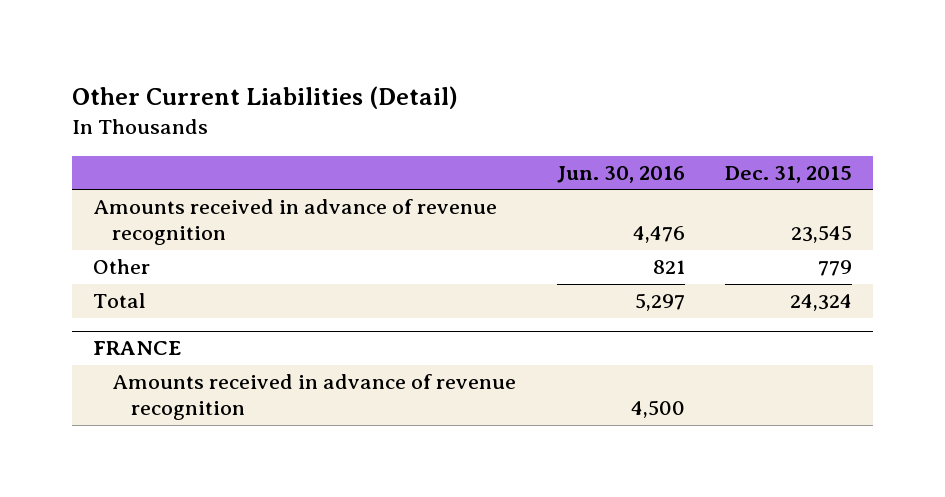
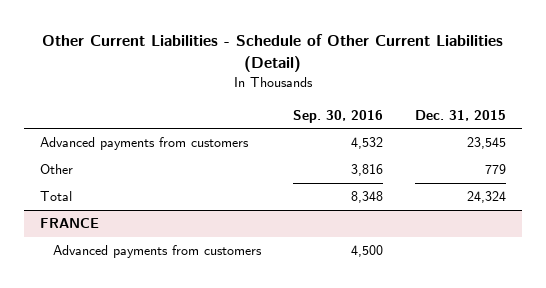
- Other Current Liabilities (Detail)
+ Other Current Liabilities - Schedule of Other Current Liabilities (Detail)
- | Jun. 30, 2016 | Dec. 31, 2015
+ | Sep. 30, 2016 | Dec. 31, 2015
- Amounts received in advance of revenue recognition | 4,476 | 23,545
+ Advanced payments from customers | 4,532 | 23,545
@ FRANCE
- Amounts received in advance of revenue recognition | 4,500 |
+ Advanced payments from customers | 4,500 |

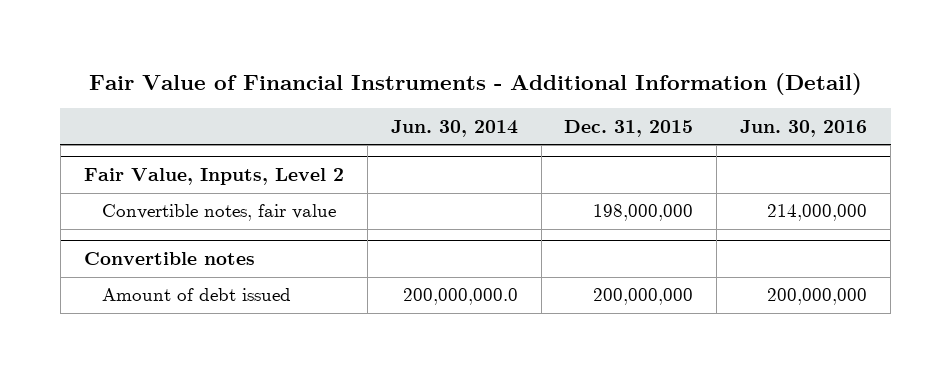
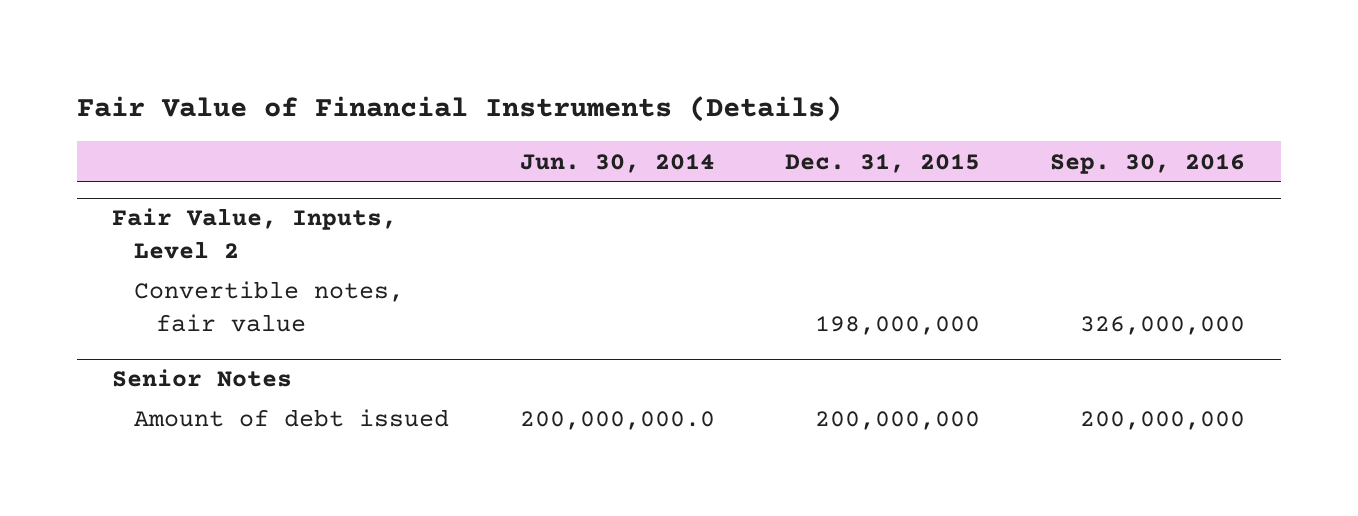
- Fair Value of Financial Instruments - Additional Information (Detail)
+ Fair Value of Financial Instruments (Details)
- | Jun. 30, 2014 | Dec. 31, 2015 | Jun. 30, 2016
+ | Jun. 30, 2014 | Dec. 31, 2015 | Sep. 30, 2016
- Convertible notes
+ Senior Notes

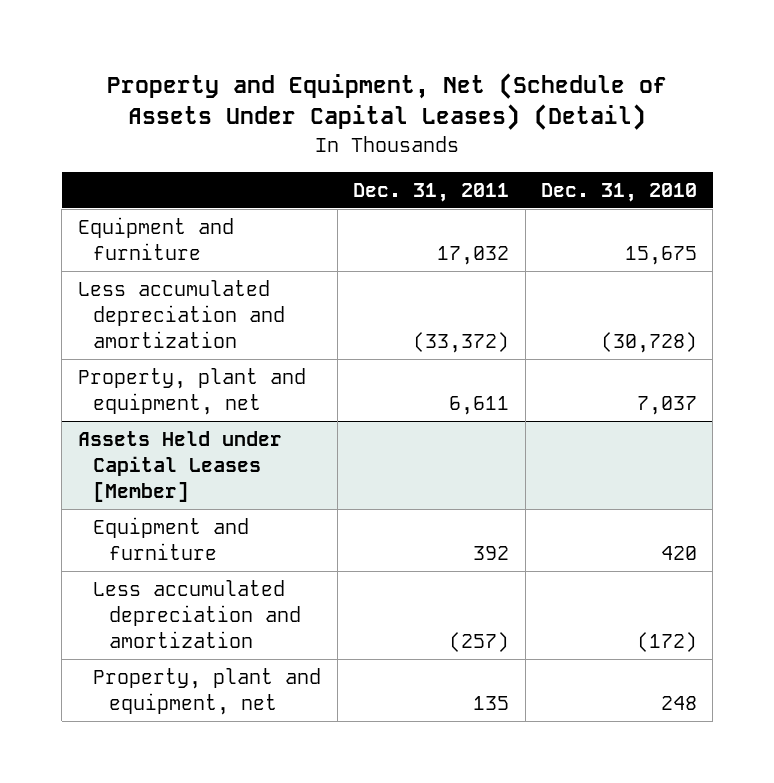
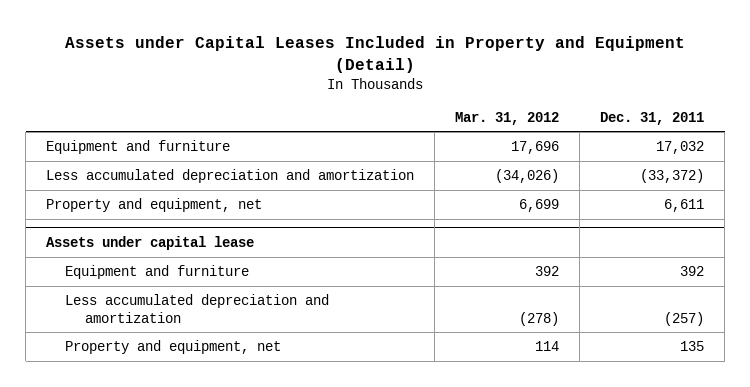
- Property and Equipment, Net (Schedule of Assets Under Capital Leases) (Detail)
+ Assets under Capital Leases Included in Property and Equipment (Detail)
- | Dec. 31, 2011 | Dec. 31, 2010
+ | Mar. 31, 2012 | Dec. 31, 2011
- Property, plant and equipment, net | 6,611 | 7,037
- Assets Held under Capital Leases [Member]
+ Property and equipment, net | 6,699 | 6,611
+ Assets under capital lease
- Property, plant and equipment, net | 135 | 248
+ Property and equipment, net | 114 | 135

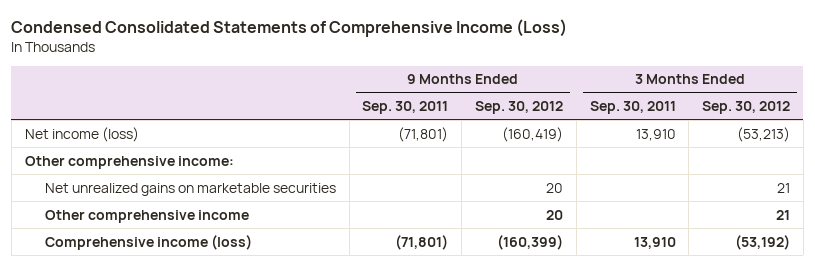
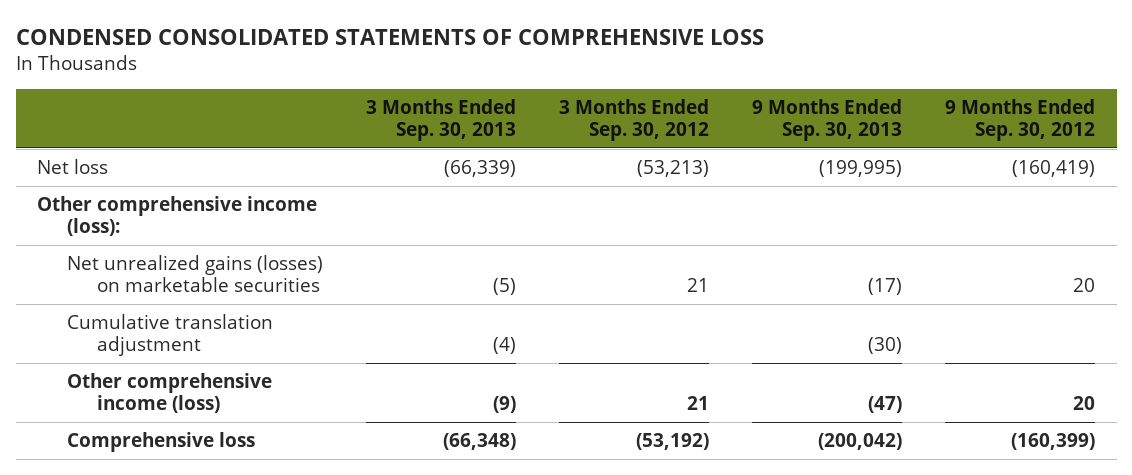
- Condensed Consolidated Statements of Comprehensive Income (Loss)
+ CONDENSED CONSOLIDATED STATEMENTS OF COMPREHENSIVE LOSS
- | 9 Months Ended Sep. 30, 2011 | 9 Months Ended Sep. 30, 2012 | 3 Months Ended Sep. 30, 2011 | 3 Months Ended Sep. 30, 2012
+ | 3 Months Ended Sep. 30, 2013 | 3 Months Ended Sep. 30, 2012 | 9 Months Ended Sep. 30, 2013 | 9 Months Ended Sep. 30, 2012
- Net income (loss) | (71,801) | (160,419) | 13,910 | (53,213)
- Other comprehensive income:
- Net unrealized gains on marketable securities | | 20 | | 21
- Other comprehensive income | | 20 | | 21
- Comprehensive income (loss) | (71,801) | (160,399) | 13,910 | (53,192)
+ Net loss | (66,339) | (53,213) | (199,995) | (160,419)
+ Other comprehensive income (loss):
+ Net unrealized gains (losses) on marketable securities | (5) | 21 | (17) | 20
+ Cumulative translation adjustment | (4) | | (30) |
+ Other comprehensive income (loss) | (9) | 21 | (47) | 20
+ Comprehensive loss | (66,348) | (53,192) | (200,042) | (160,399)

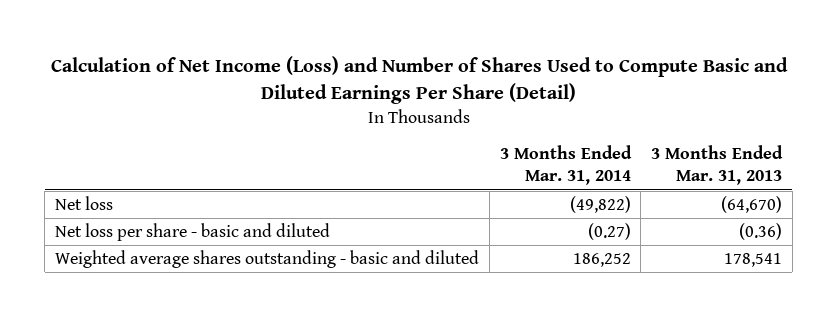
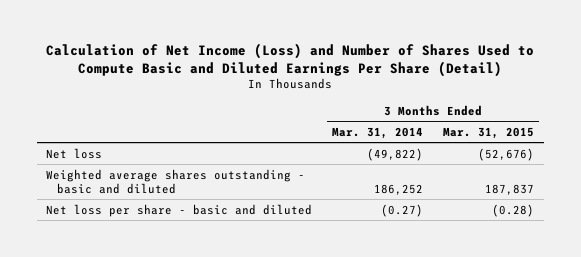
- | 3 Months Ended Mar. 31, 2014 | 3 Months Ended Mar. 31, 2013
+ | 3 Months Ended Mar. 31, 2014 | 3 Months Ended Mar. 31, 2015
moved down: Net loss per share - basic and diluted | (0.27) | (0.28)

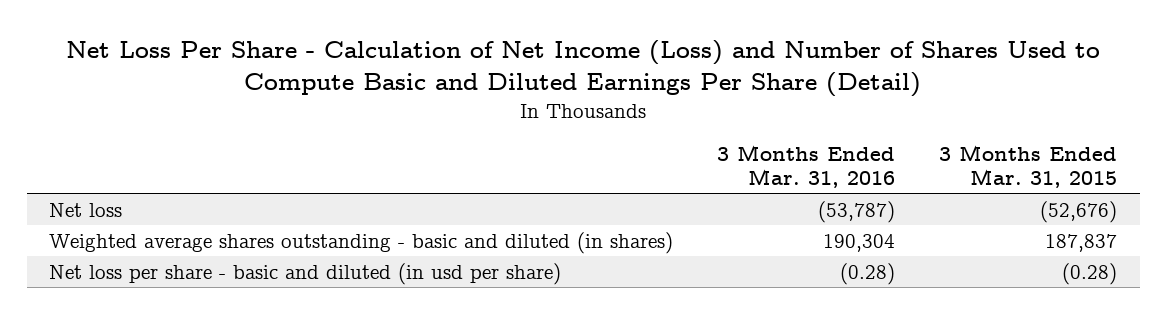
- Calculation of Net Income (Loss) and Number of Shares Used to Compute Basic and Diluted Earnings Per Share (Detail)
+ Net Loss Per Share - Calculation of Net Income (Loss) and Number of Shares Used to Compute Basic and Diluted Earnings Per Share (Detail)
- | 3 Months Ended Mar. 31, 2014 | 3 Months Ended Mar. 31, 2015
+ | 3 Months Ended Mar. 31, 2016 | 3 Months Ended Mar. 31, 2015
- Weighted average shares outstanding - basic and diluted | 186,252 | 187,837
- Net loss per share - basic and diluted | (0.27) | (0.28)
+ Weighted average shares outstanding - basic and diluted (in shares) | 190,304 | 187,837
+ Net loss per share - basic and diluted (in usd per share) | (0.28) | (0.28)

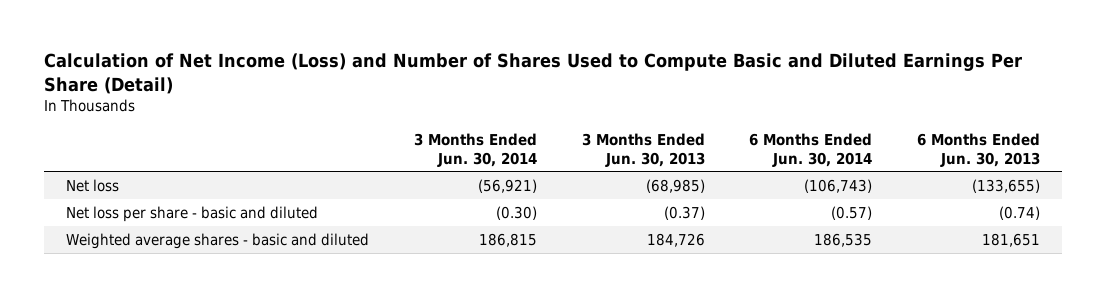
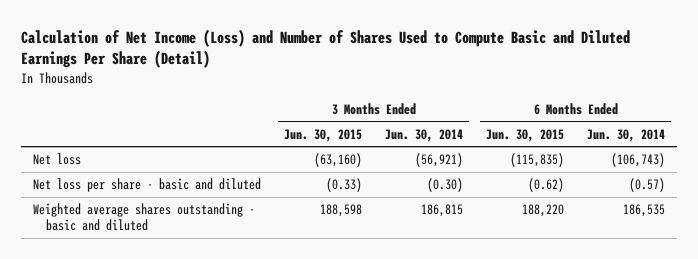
- | 3 Months Ended Jun. 30, 2014 | 3 Months Ended Jun. 30, 2013 | 6 Months Ended Jun. 30, 2014 | 6 Months Ended Jun. 30, 2013
+ | 3 Months Ended Jun. 30, 2015 | 3 Months Ended Jun. 30, 2014 | 6 Months Ended Jun. 30, 2015 | 6 Months Ended Jun. 30, 2014
- Weighted average shares - basic and diluted | 186,815 | 184,726 | 186,535 | 181,651
+ Weighted average shares outstanding - basic and diluted | 188,598 | 186,815 | 188,220 | 186,535

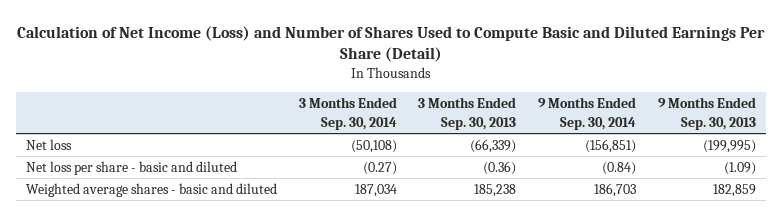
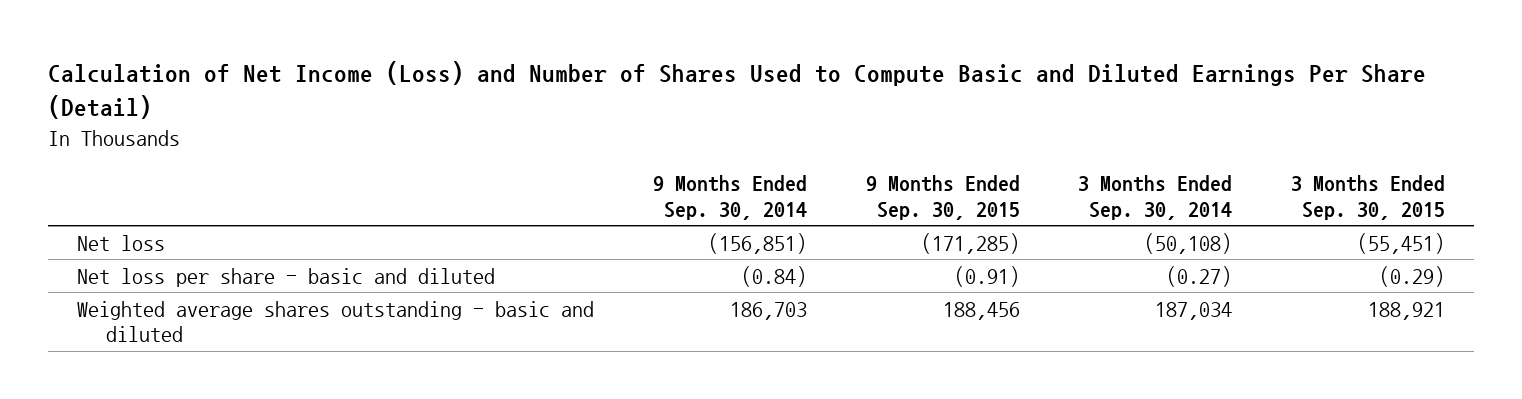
- | 3 Months Ended Sep. 30, 2014 | 3 Months Ended Sep. 30, 2013 | 9 Months Ended Sep. 30, 2014 | 9 Months Ended Sep. 30, 2013
+ | 9 Months Ended Sep. 30, 2014 | 9 Months Ended Sep. 30, 2015 | 3 Months Ended Sep. 30, 2014 | 3 Months Ended Sep. 30, 2015
- Weighted average shares - basic and diluted | 187,034 | 185,238 | 186,703 | 182,859
+ Weighted average shares outstanding - basic and diluted | 186,703 | 188,456 | 187,034 | 188,921

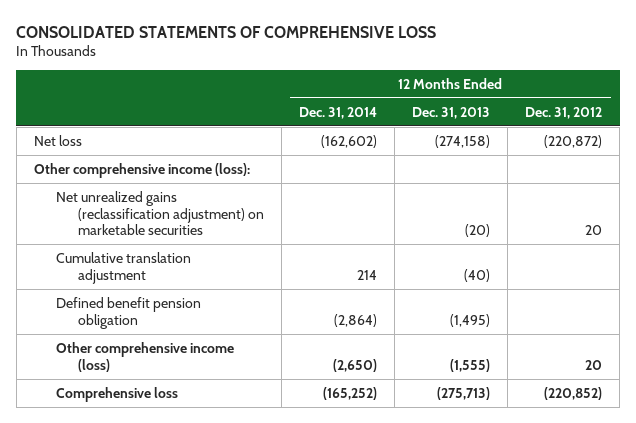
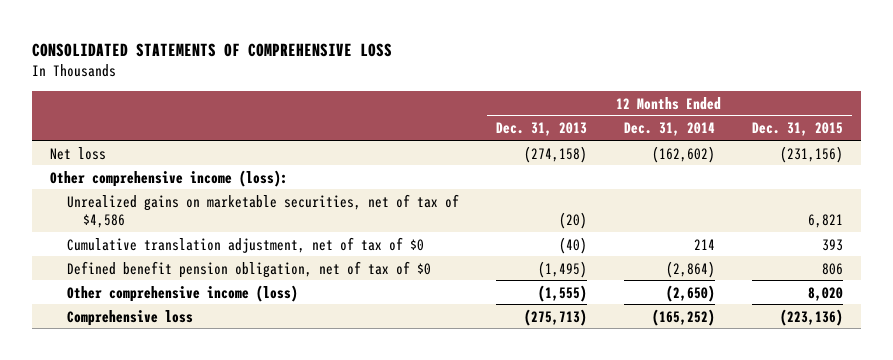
- | 12 Months Ended Dec. 31, 2014 | 12 Months Ended Dec. 31, 2013 | 12 Months Ended Dec. 31, 2012
+ | 12 Months Ended Dec. 31, 2013 | 12 Months Ended Dec. 31, 2014 | 12 Months Ended Dec. 31, 2015
- Net unrealized gains (reclassification adjustment) on marketable securities | | (20) | 20
- Cumulative translation adjustment | 214 | (40) |
- Defined benefit pension obligation | (2,864) | (1,495) |
+ Unrealized gains on marketable securities, net of tax of $4,586 | (20) | | 6,821
+ Cumulative translation adjustment, net of tax of $0 | (40) | 214 | 393
+ Defined benefit pension obligation, net of tax of $0 | (1,495) | (2,864) | 806

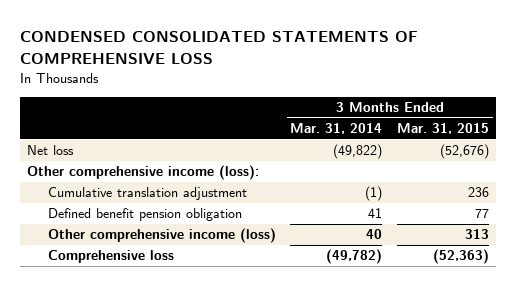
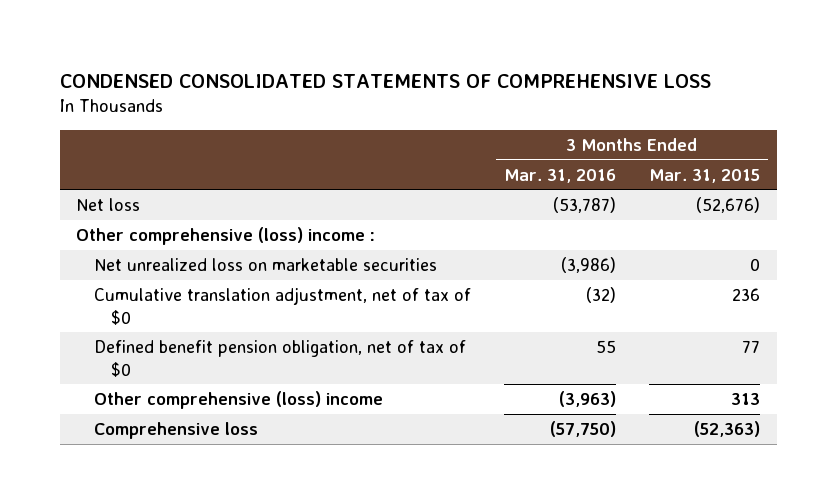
- | 3 Months Ended Mar. 31, 2014 | 3 Months Ended Mar. 31, 2015
+ | 3 Months Ended Mar. 31, 2016 | 3 Months Ended Mar. 31, 2015
- Other comprehensive income (loss):
- Cumulative translation adjustment | (1) | 236
- Defined benefit pension obligation | 41 | 77
- Other comprehensive income (loss) | 40 | 313
+ Other comprehensive (loss) income :
+ Net unrealized loss on marketable securities | (3,986) | 0
+ Cumulative translation adjustment, net of tax of $0 | (32) | 236
+ Defined benefit pension obligation, net of tax of $0 | 55 | 77
+ Other comprehensive (loss) income | (3,963) | 313

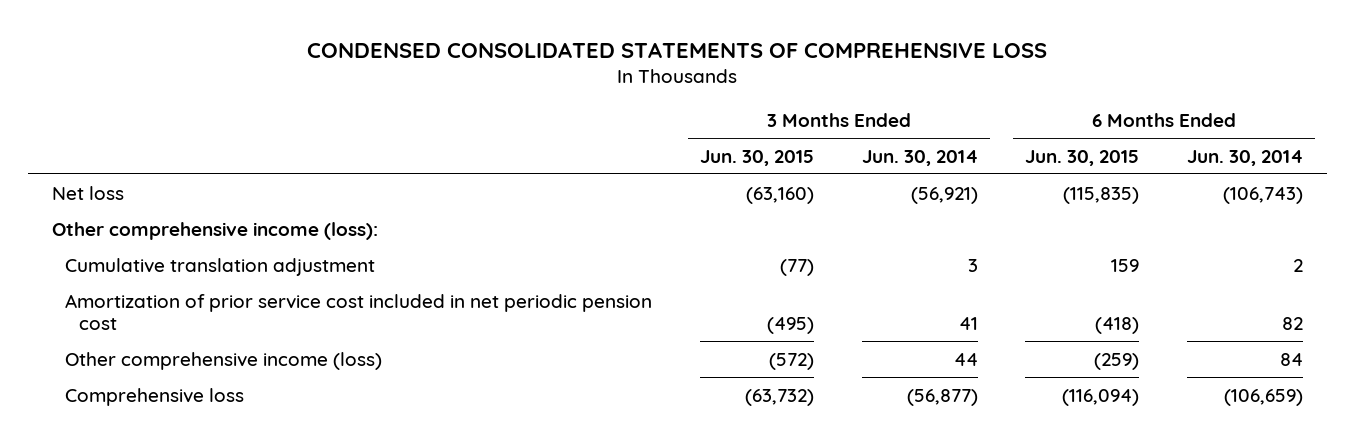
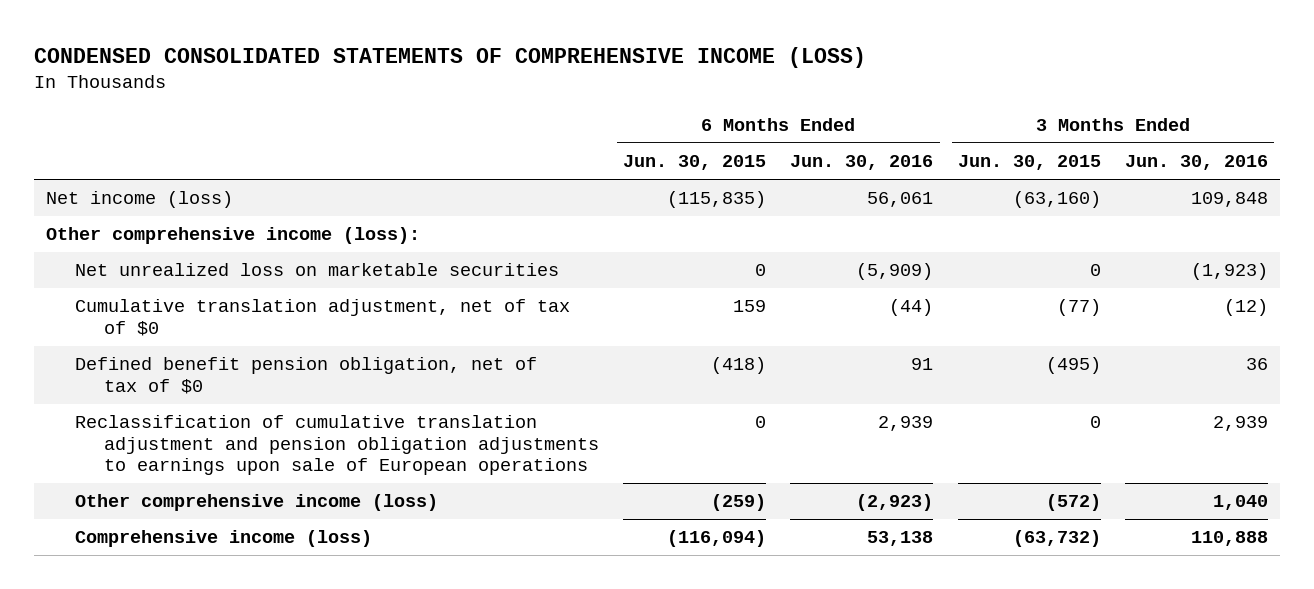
- CONDENSED CONSOLIDATED STATEMENTS OF COMPREHENSIVE LOSS
+ CONDENSED CONSOLIDATED STATEMENTS OF COMPREHENSIVE INCOME (LOSS)
- | 3 Months Ended Jun. 30, 2015 | 3 Months Ended Jun. 30, 2014 | 6 Months Ended Jun. 30, 2015 | 6 Months Ended Jun. 30, 2014
+ | 6 Months Ended Jun. 30, 2015 | 6 Months Ended Jun. 30, 2016 | 3 Months Ended Jun. 30, 2015 | 3 Months Ended Jun. 30, 2016
- Net loss | (63,160) | (56,921) | (115,835) | (106,743)
+ Net income (loss) | (115,835) | 56,061 | (63,160) | 109,848
- Cumulative translation adjustment | (77) | 3 | 159 | 2
- Amortization of prior service cost included in net periodic pension cost | (495) | 41 | (418) | 82
+ Net unrealized loss on marketable securities | 0 | (5,909) | 0 | (1,923)
+ Cumulative translation adjustment, net of tax of $0 | 159 | (44) | (77) | (12)
+ Defined benefit pension obligation, net of tax of $0 | (418) | 91 | (495) | 36
+ Reclassification of cumulative translation adjustment and pension obligation adjustments to earnings upon sale of European operations | 0 | 2,939 | 0 | 2,939
- Comprehensive loss | (63,732) | (56,877) | (116,094) | (106,659)
+ Comprehensive income (loss) | (116,094) | 53,138 | (63,732) | 110,888

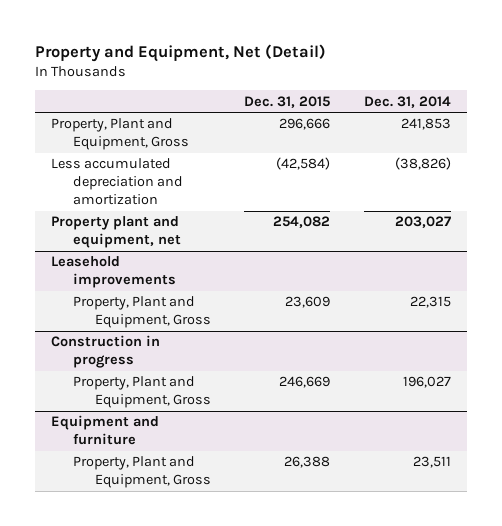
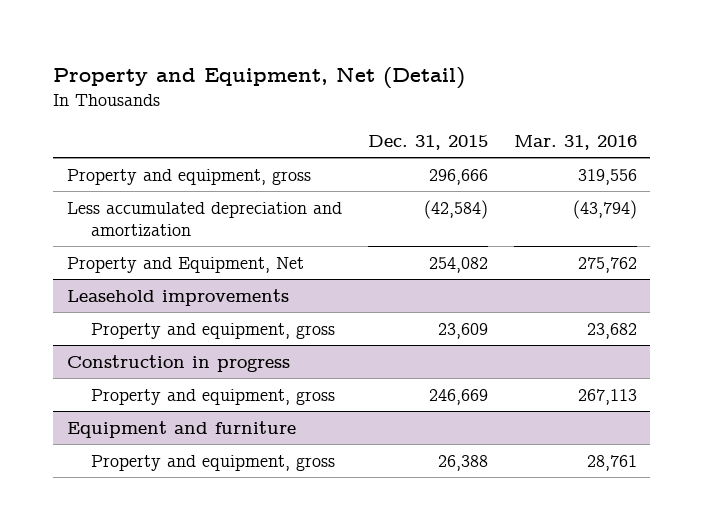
- | Dec. 31, 2015 | Dec. 31, 2014
+ | Dec. 31, 2015 | Mar. 31, 2016
- Property, Plant and Equipment, Gross | 296,666 | 241,853
+ Property and equipment, gross | 296,666 | 319,556
- Property plant and equipment, net | 254,082 | 203,027
+ Property and Equipment, Net | 254,082 | 275,762
@ Leasehold improvements
- Property, Plant and Equipment, Gross | 23,609 | 22,315
+ Property and equipment, gross | 23,609 | 23,682
@ Construction in progress
- Property, Plant and Equipment, Gross | 246,669 | 196,027
+ Property and equipment, gross | 246,669 | 267,113
@ Equipment and furniture
- Property, Plant and Equipment, Gross | 26,388 | 23,511
+ Property and equipment, gross | 26,388 | 28,761

